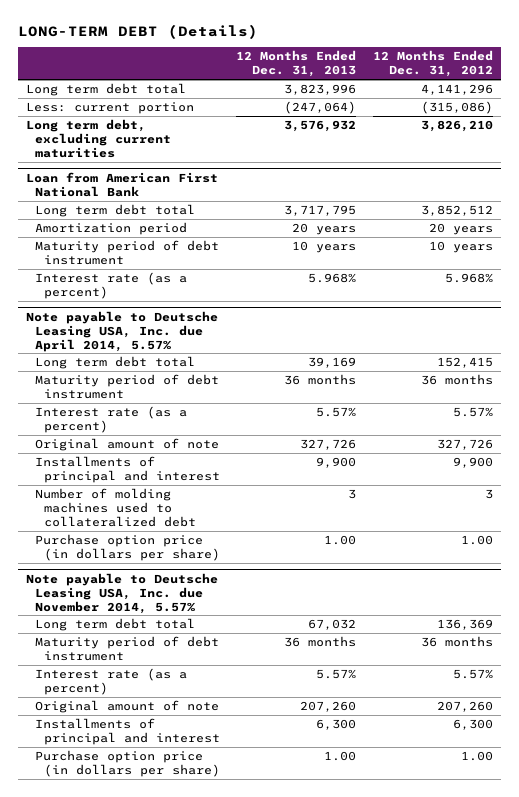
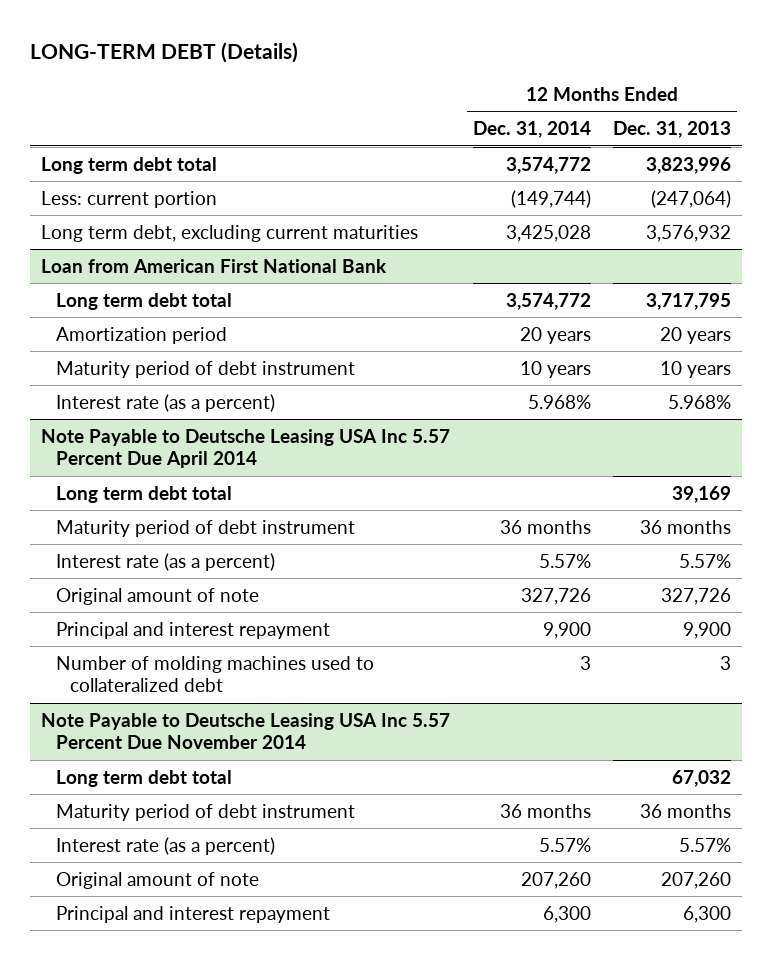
- | 12 Months Ended Dec. 31, 2013 | 12 Months Ended Dec. 31, 2012
+ | 12 Months Ended Dec. 31, 2014 | 12 Months Ended Dec. 31, 2013
- Note payable to Deutsche Leasing USA, Inc. due April 2014, 5.57%
+ Note Payable to Deutsche Leasing USA Inc 5.57 Percent Due April 2014
- Installments of principal and interest | 9,900 | 9,900
+ Principal and interest repayment | 9,900 | 9,900
- Purchase option price (in dollars per share) | 1.00 | 1.00
- Note payable to Deutsche Leasing USA, Inc. due November 2014, 5.57%
+ Note Payable to Deutsche Leasing USA Inc 5.57 Percent Due November 2014
- Installments of principal and interest | 6,300 | 6,300
- Purchase option price (in dollars per share) | 1.00 | 1.00
+ Principal and interest repayment | 6,300 | 6,300

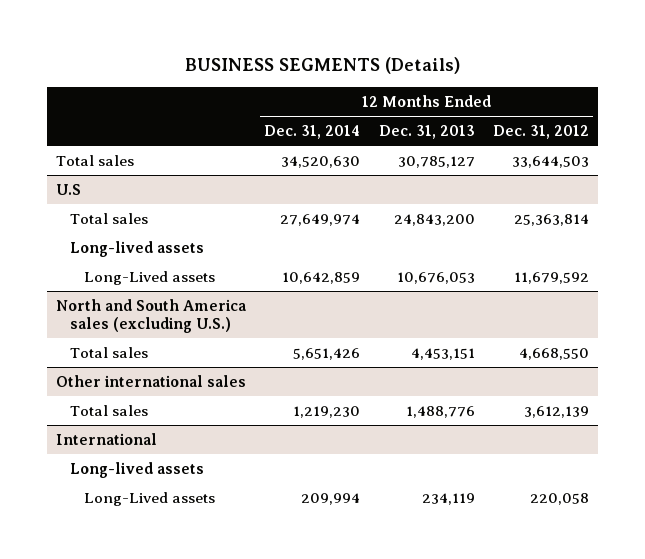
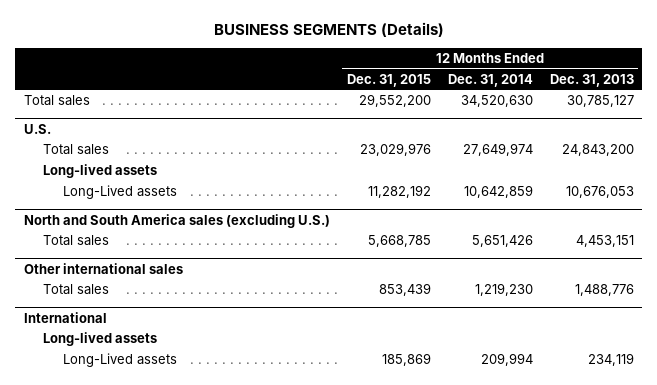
- | 12 Months Ended Dec. 31, 2014 | 12 Months Ended Dec. 31, 2013 | 12 Months Ended Dec. 31, 2012
+ | 12 Months Ended Dec. 31, 2015 | 12 Months Ended Dec. 31, 2014 | 12 Months Ended Dec. 31, 2013
- U.S
+ U.S.

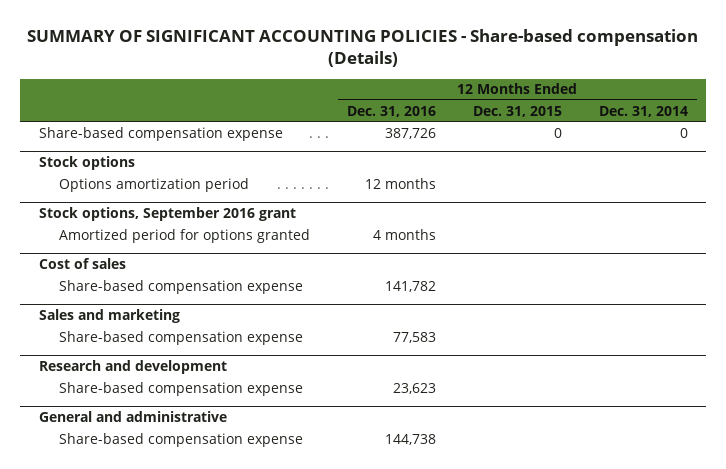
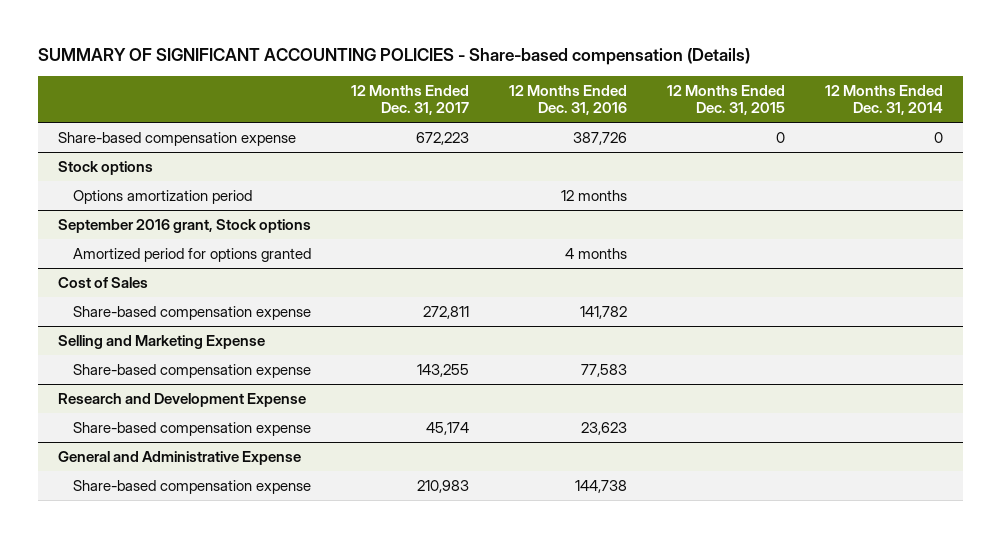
- | 12 Months Ended Dec. 31, 2016 | 12 Months Ended Dec. 31, 2015 | 12 Months Ended Dec. 31, 2014
+ | 12 Months Ended Dec. 31, 2017 | 12 Months Ended Dec. 31, 2016 | 12 Months Ended Dec. 31, 2015 | 12 Months Ended Dec. 31, 2014
- Stock options, September 2016 grant
+ September 2016 grant, Stock options
- Cost of sales
+ Cost of Sales
- Sales and marketing
+ Selling and Marketing Expense
- Research and development
+ Research and Development Expense
- General and administrative
+ General and Administrative Expense

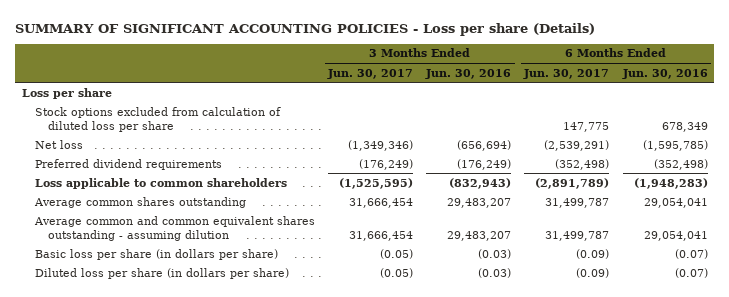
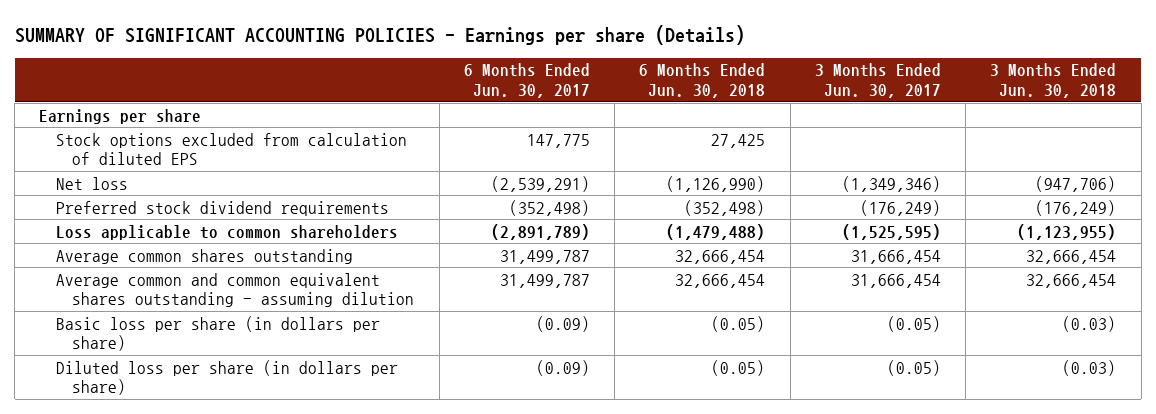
- SUMMARY OF SIGNIFICANT ACCOUNTING POLICIES - Loss per share (Details)
+ SUMMARY OF SIGNIFICANT ACCOUNTING POLICIES - Earnings per share (Details)
- | 3 Months Ended Jun. 30, 2017 | 3 Months Ended Jun. 30, 2016 | 6 Months Ended Jun. 30, 2017 | 6 Months Ended Jun. 30, 2016
+ | 6 Months Ended Jun. 30, 2017 | 6 Months Ended Jun. 30, 2018 | 3 Months Ended Jun. 30, 2017 | 3 Months Ended Jun. 30, 2018
- Loss per share
- Stock options excluded from calculation of diluted loss per share | | | 147,775 | 678,349
+ Earnings per share
+ Stock options excluded from calculation of diluted EPS | 147,775 | 27,425 | |
- Preferred dividend requirements | (176,249) | (176,249) | (352,498) | (352,498)
+ Preferred stock dividend requirements | (352,498) | (352,498) | (176,249) | (176,249)

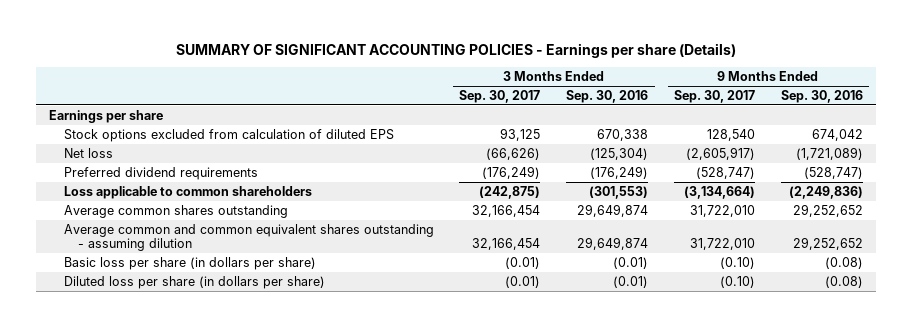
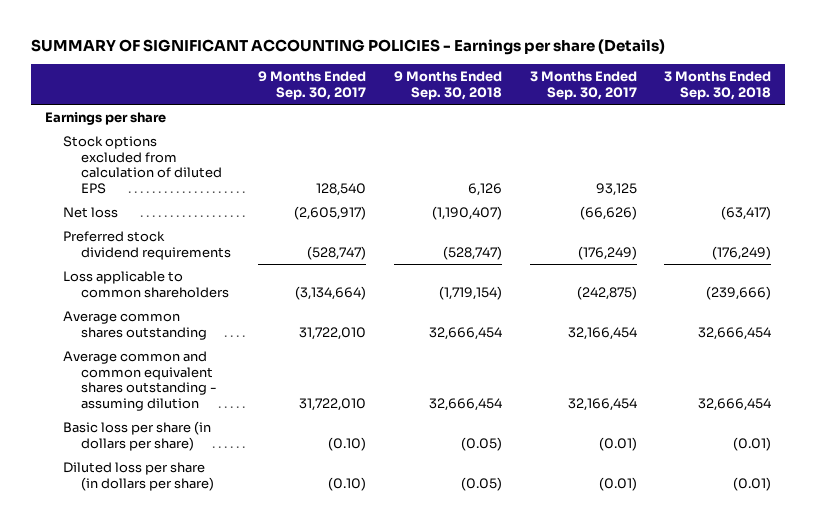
- | 3 Months Ended Sep. 30, 2017 | 3 Months Ended Sep. 30, 2016 | 9 Months Ended Sep. 30, 2017 | 9 Months Ended Sep. 30, 2016
+ | 9 Months Ended Sep. 30, 2017 | 9 Months Ended Sep. 30, 2018 | 3 Months Ended Sep. 30, 2017 | 3 Months Ended Sep. 30, 2018
- Preferred dividend requirements | (176,249) | (176,249) | (528,747) | (528,747)
+ Preferred stock dividend requirements | (528,747) | (528,747) | (176,249) | (176,249)

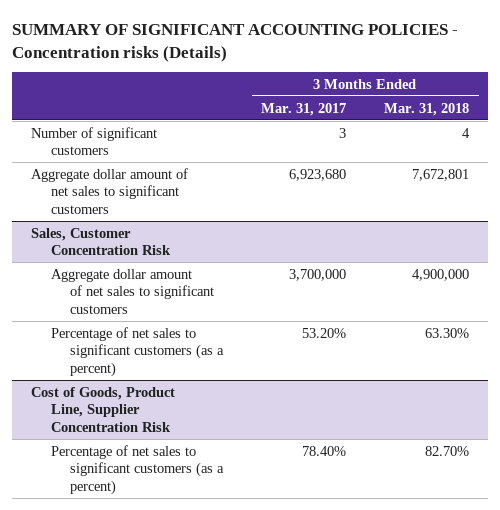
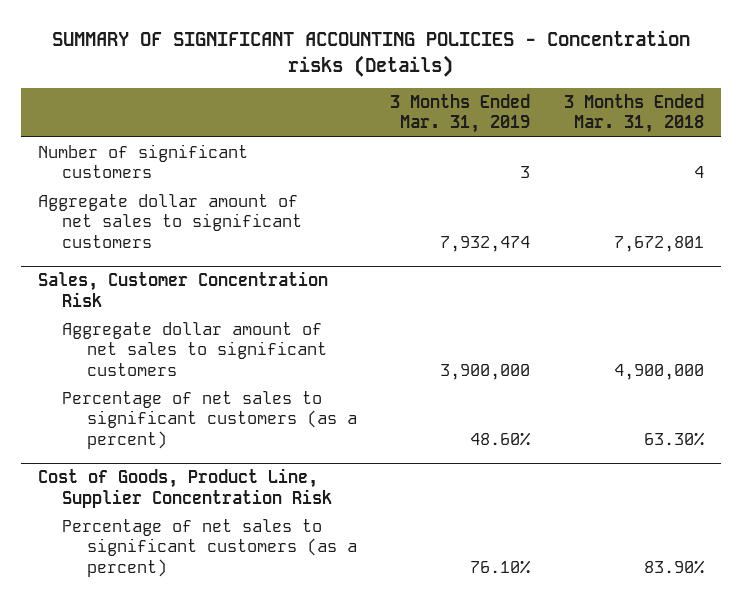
- | 3 Months Ended Mar. 31, 2017 | 3 Months Ended Mar. 31, 2018
+ | 3 Months Ended Mar. 31, 2019 | 3 Months Ended Mar. 31, 2018
@ Cost of Goods, Product Line, Supplier Concentration Risk
- Percentage of net sales to significant customers (as a percent) | 78.40% | 82.70%
+ Percentage of net sales to significant customers (as a percent) | 76.10% | 83.90%

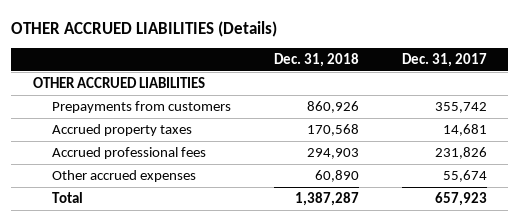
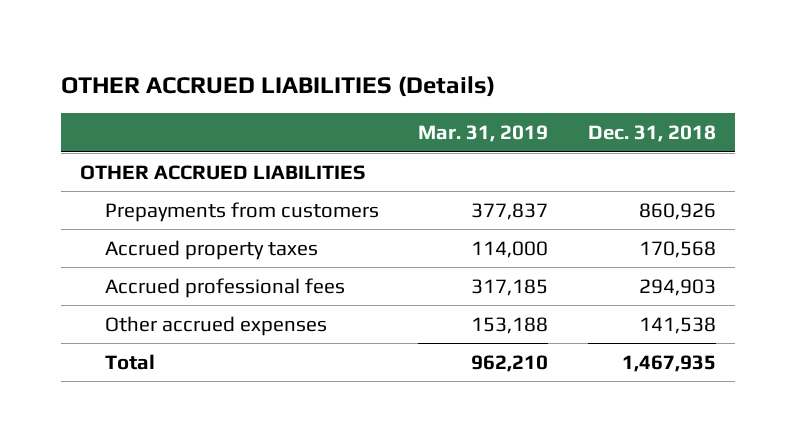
- | Dec. 31, 2018 | Dec. 31, 2017
+ | Mar. 31, 2019 | Dec. 31, 2018
- Other accrued expenses | 60,890 | 55,674
- Total | 1,387,287 | 657,923
+ Other accrued expenses | 153,188 | 141,538
+ Total | 962,210 | 1,467,935

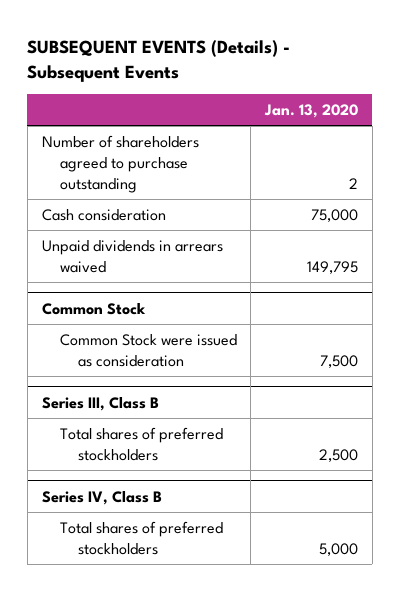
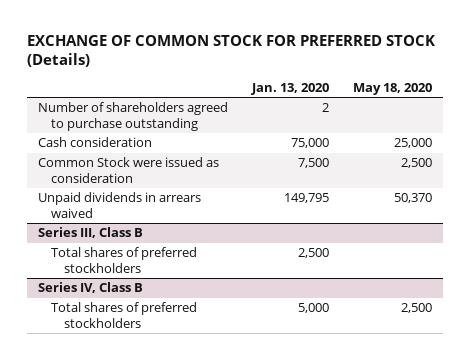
- SUBSEQUENT EVENTS (Details) - Subsequent Events
+ EXCHANGE OF COMMON STOCK FOR PREFERRED STOCK (Details)
- | Jan. 13, 2020
+ | Jan. 13, 2020 | May 18, 2020
- Common Stock
moved down: Unpaid dividends in arrears waived | 149,795 | 50,370

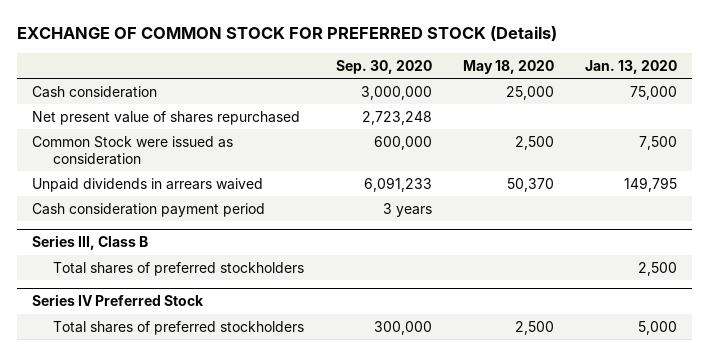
- | Jan. 13, 2020 | May 18, 2020
+ | Sep. 30, 2020 | May 18, 2020 | Jan. 13, 2020
- Number of shareholders agreed to purchase outstanding | 2 |
+ Net present value of shares repurchased | 2,723,248 | |
+ Cash consideration payment period | 3 years | |
- Series IV, Class B
+ Series IV Preferred Stock

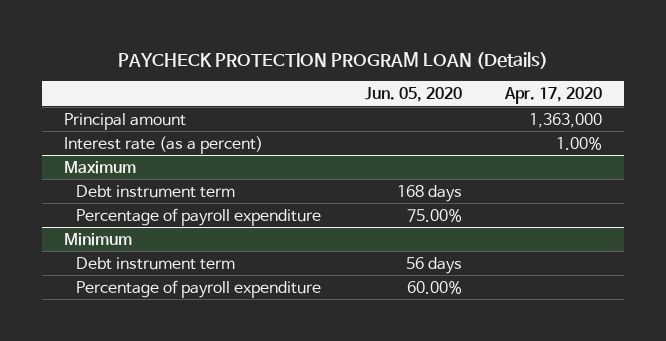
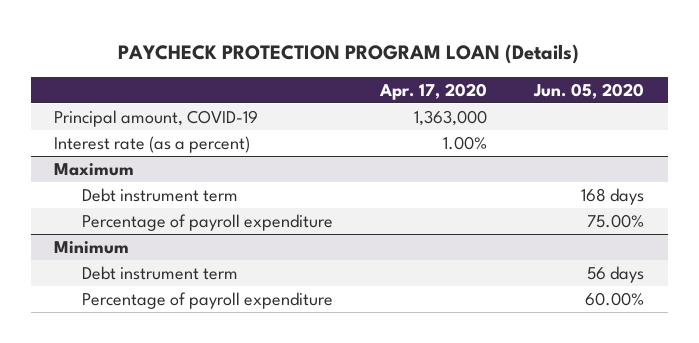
- | Jun. 05, 2020 | Apr. 17, 2020
+ | Apr. 17, 2020 | Jun. 05, 2020
- Principal amount | | 1,363,000
+ Principal amount, COVID-19 | 1,363,000 |

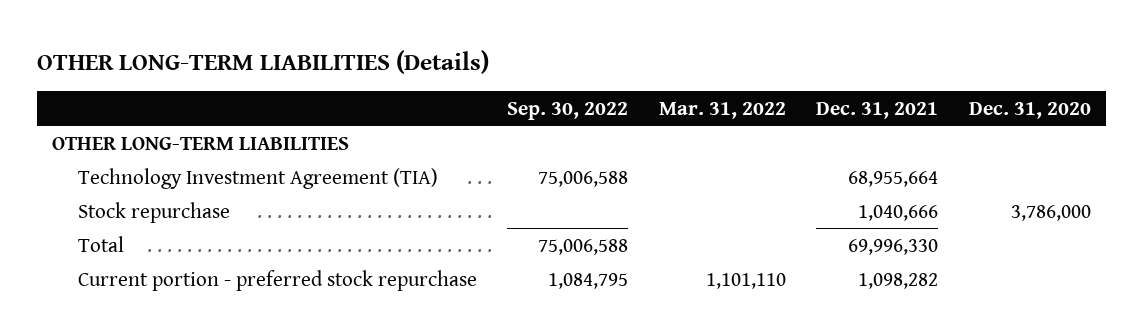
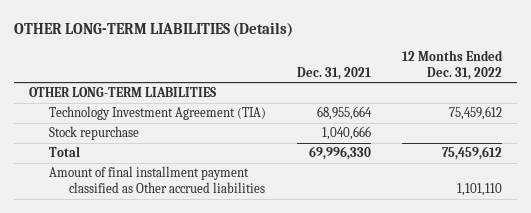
- | Sep. 30, 2022 | Mar. 31, 2022 | Dec. 31, 2021 | Dec. 31, 2020
+ | Dec. 31, 2021 | 12 Months Ended Dec. 31, 2022
- Current portion - preferred stock repurchase | 1,084,795 | 1,101,110 | 1,098,282 |
+ Amount of final installment payment classified as Other accrued liabilities | | 1,101,110

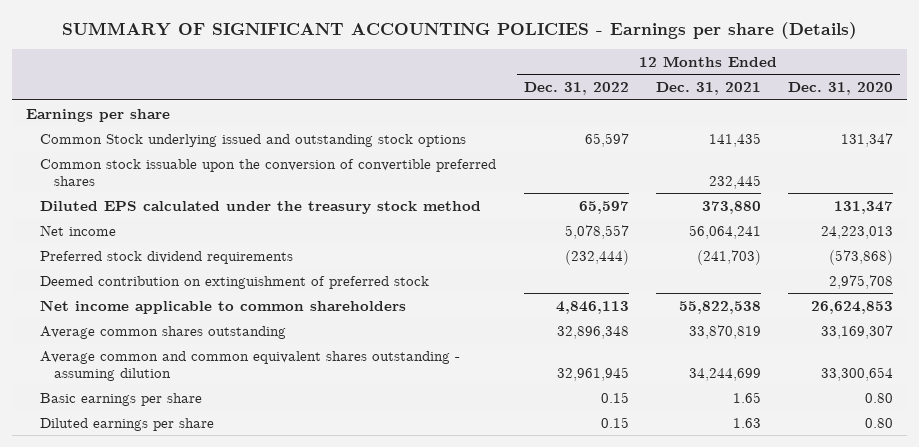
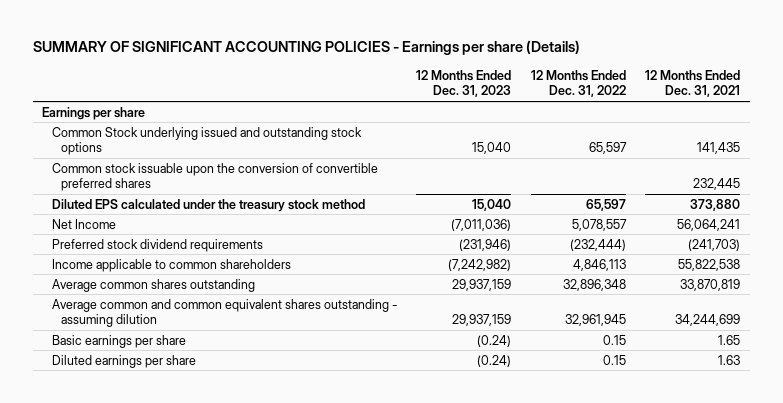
- | 12 Months Ended Dec. 31, 2022 | 12 Months Ended Dec. 31, 2021 | 12 Months Ended Dec. 31, 2020
+ | 12 Months Ended Dec. 31, 2023 | 12 Months Ended Dec. 31, 2022 | 12 Months Ended Dec. 31, 2021
- Net income | 5,078,557 | 56,064,241 | 24,223,013
+ Net Income | (7,011,036) | 5,078,557 | 56,064,241
- Deemed contribution on extinguishment of preferred stock | | | 2,975,708
- Net income applicable to common shareholders | 4,846,113 | 55,822,538 | 26,624,853
+ Income applicable to common shareholders | (7,242,982) | 4,846,113 | 55,822,538

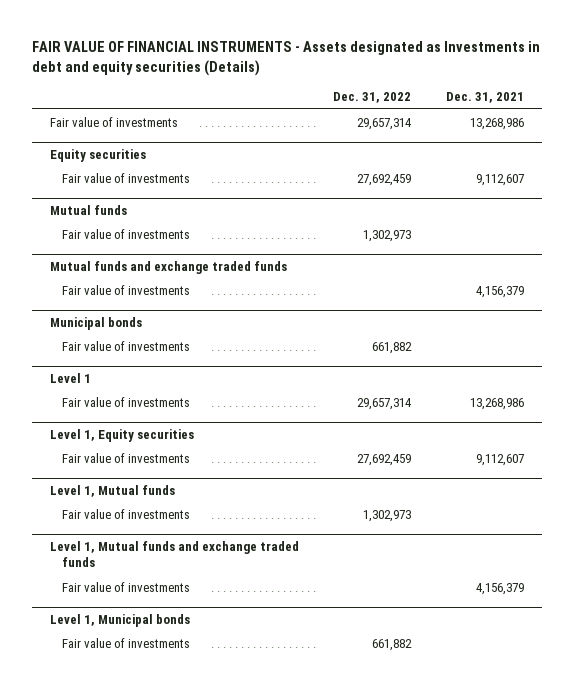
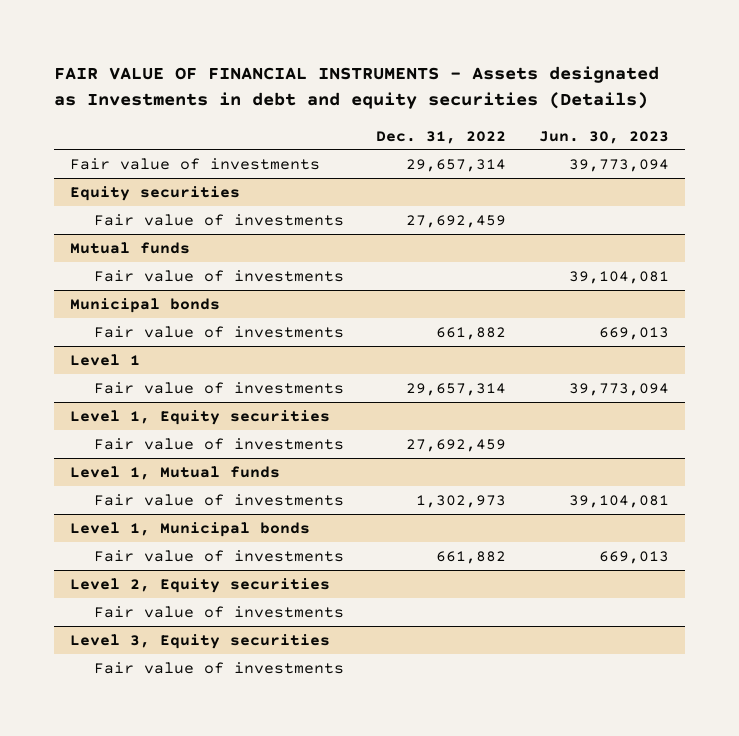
- | Dec. 31, 2022 | Dec. 31, 2021
+ | Dec. 31, 2022 | Jun. 30, 2023
@ Mutual funds
- Fair value of investments | 1,302,973 |
- Mutual funds and exchange traded funds
- Level 1, Mutual funds and exchange traded funds
- Fair value of investments | | 4,156,379
+ Level 2, Equity securities
+ Fair value of investments
+ Level 3, Equity securities
+ Fair value of investments

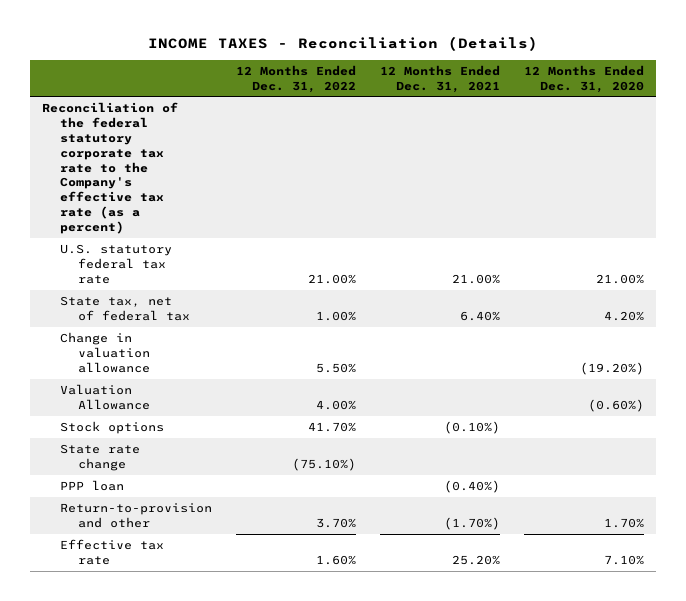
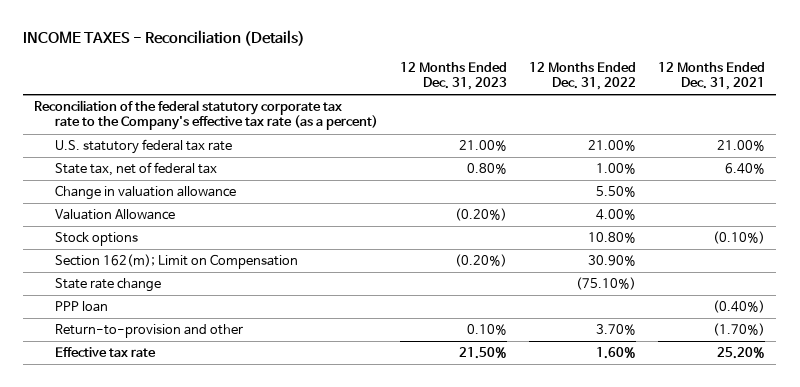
- | 12 Months Ended Dec. 31, 2022 | 12 Months Ended Dec. 31, 2021 | 12 Months Ended Dec. 31, 2020
+ | 12 Months Ended Dec. 31, 2023 | 12 Months Ended Dec. 31, 2022 | 12 Months Ended Dec. 31, 2021
- Stock options | 41.70% | (0.10%) |
+ Stock options | | 10.80% | (0.10%)
+ Section 162(m); Limit on Compensation | (0.20%) | 30.90% |

